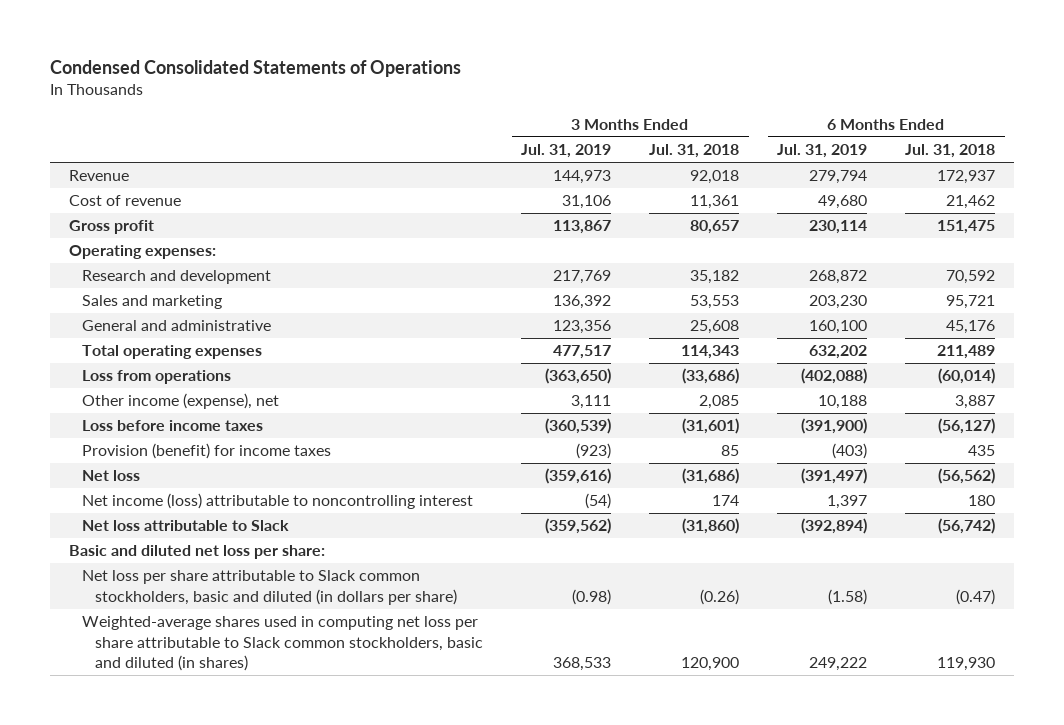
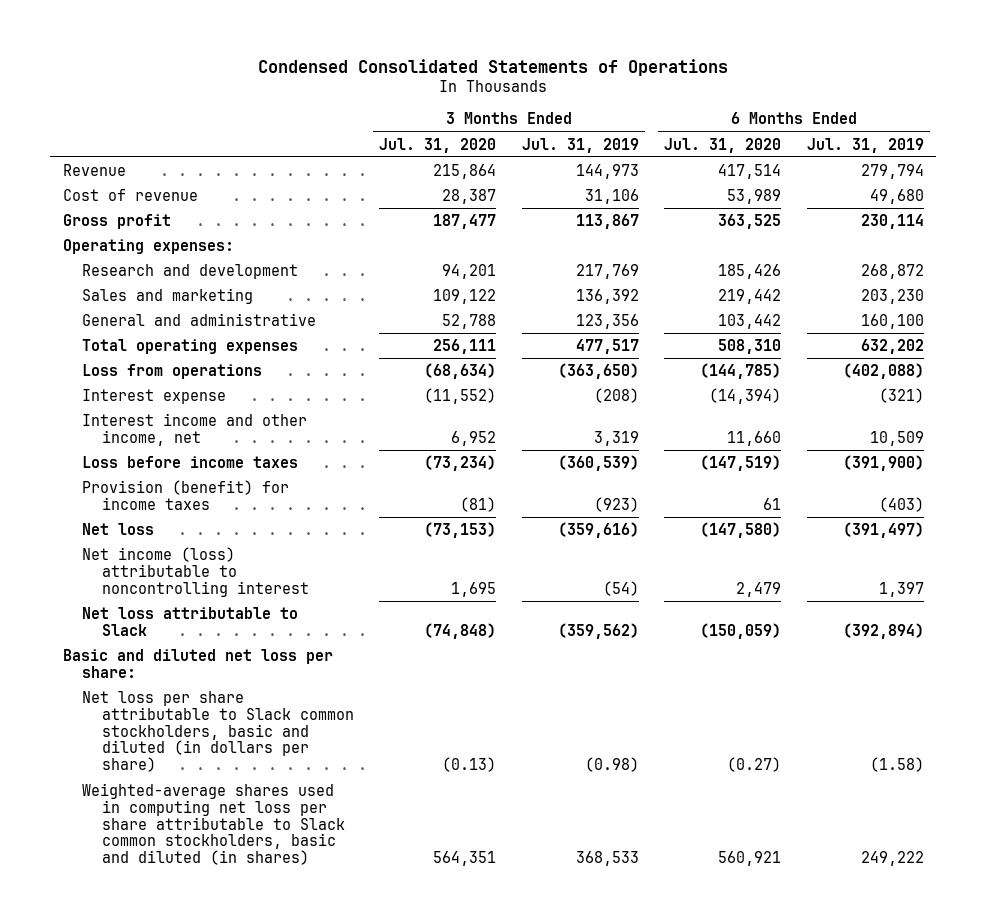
- | 3 Months Ended Jul. 31, 2019 | 3 Months Ended Jul. 31, 2018 | 6 Months Ended Jul. 31, 2019 | 6 Months Ended Jul. 31, 2018
+ | 3 Months Ended Jul. 31, 2020 | 3 Months Ended Jul. 31, 2019 | 6 Months Ended Jul. 31, 2020 | 6 Months Ended Jul. 31, 2019
- Other income (expense), net | 3,111 | 2,085 | 10,188 | 3,887
+ Interest expense | (11,552) | (208) | (14,394) | (321)
+ Interest income and other income, net | 6,952 | 3,319 | 11,660 | 10,509

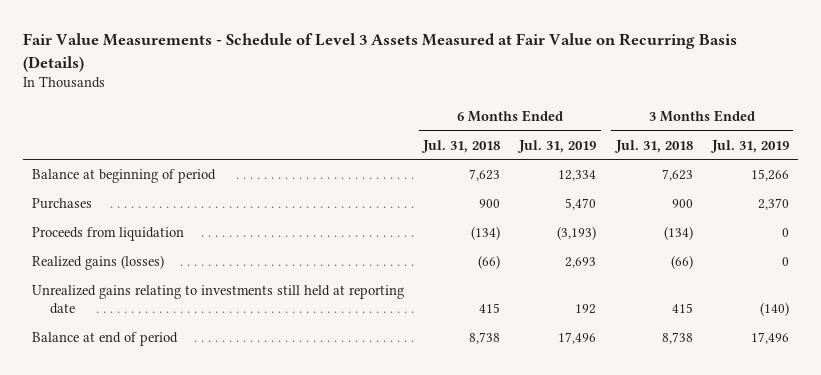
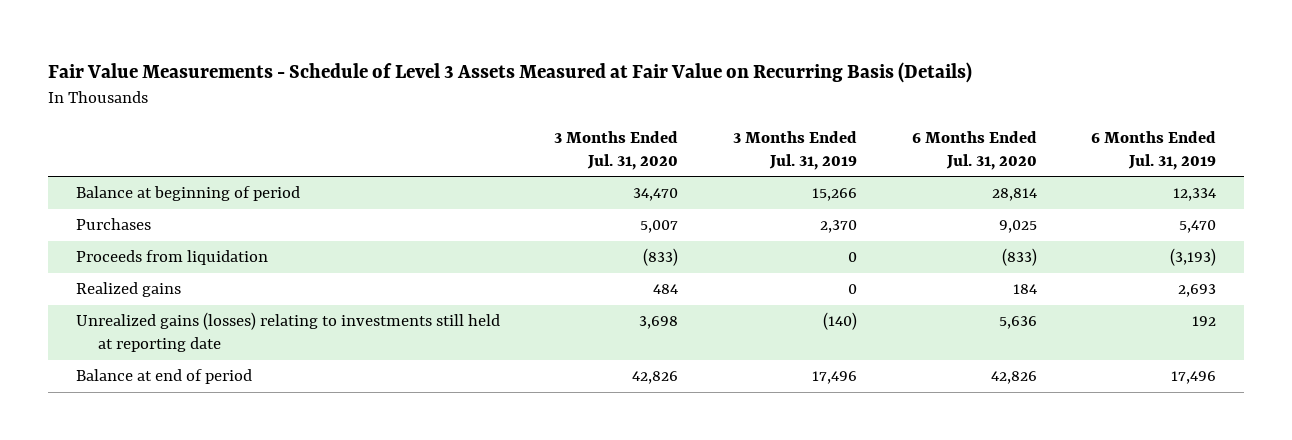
- | 6 Months Ended Jul. 31, 2018 | 6 Months Ended Jul. 31, 2019 | 3 Months Ended Jul. 31, 2018 | 3 Months Ended Jul. 31, 2019
+ | 3 Months Ended Jul. 31, 2020 | 3 Months Ended Jul. 31, 2019 | 6 Months Ended Jul. 31, 2020 | 6 Months Ended Jul. 31, 2019
- Realized gains (losses) | (66) | 2,693 | (66) | 0
- Unrealized gains relating to investments still held at reporting date | 415 | 192 | 415 | (140)
+ Realized gains | 484 | 0 | 184 | 2,693
+ Unrealized gains (losses) relating to investments still held at reporting date | 3,698 | (140) | 5,636 | 192

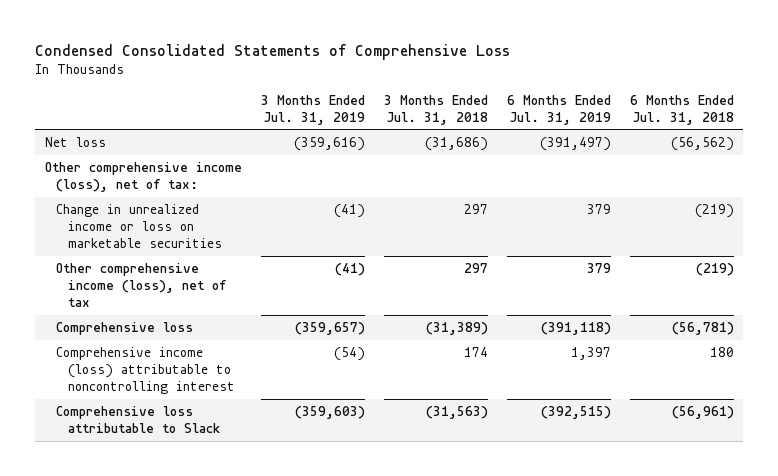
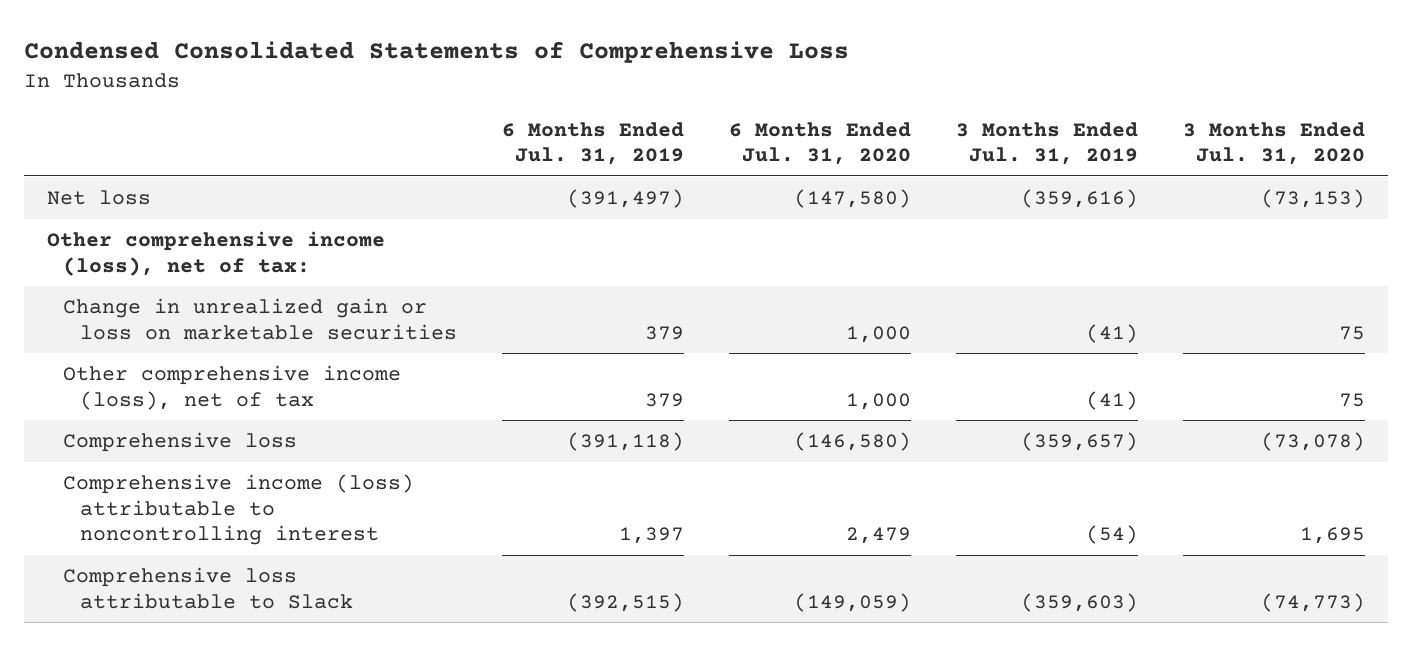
- | 3 Months Ended Jul. 31, 2019 | 3 Months Ended Jul. 31, 2018 | 6 Months Ended Jul. 31, 2019 | 6 Months Ended Jul. 31, 2018
+ | 6 Months Ended Jul. 31, 2019 | 6 Months Ended Jul. 31, 2020 | 3 Months Ended Jul. 31, 2019 | 3 Months Ended Jul. 31, 2020
- Change in unrealized income or loss on marketable securities | (41) | 297 | 379 | (219)
+ Change in unrealized gain or loss on marketable securities | 379 | 1,000 | (41) | 75

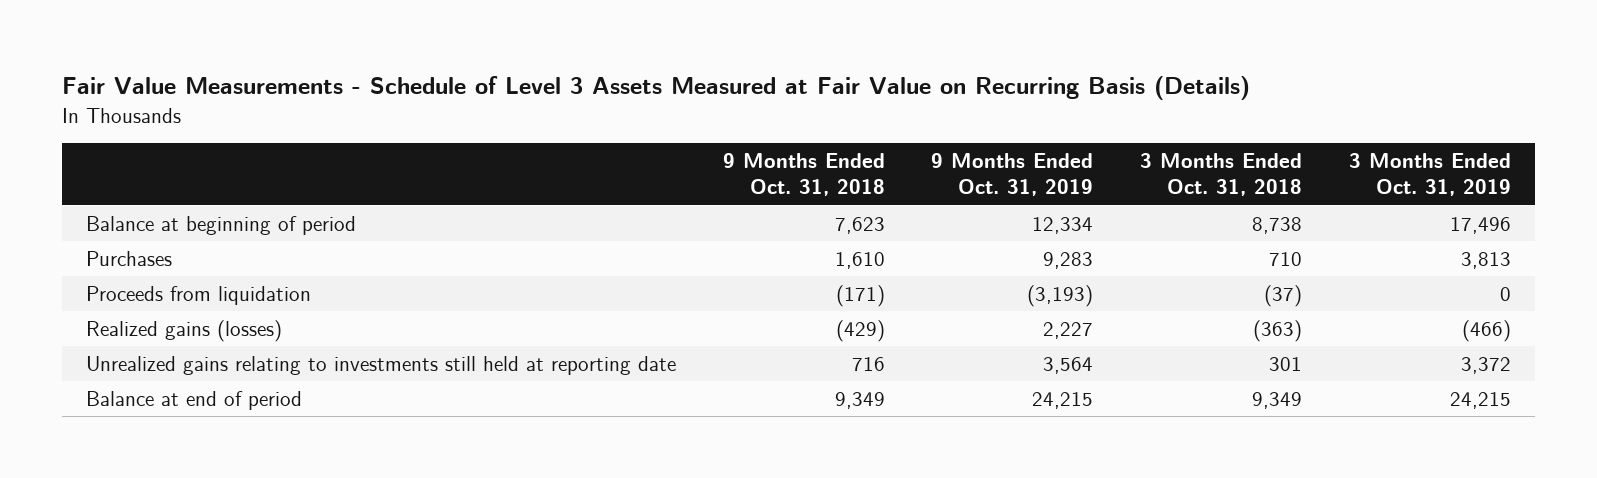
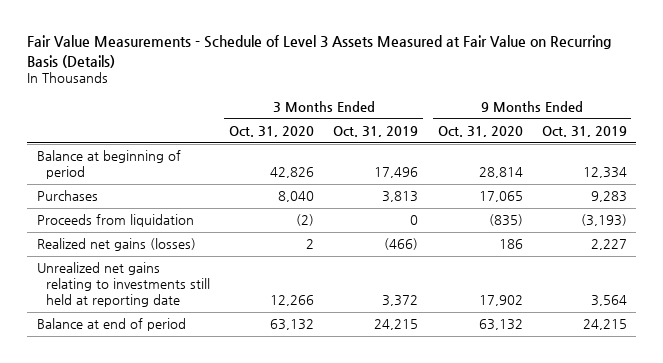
- | 9 Months Ended Oct. 31, 2018 | 9 Months Ended Oct. 31, 2019 | 3 Months Ended Oct. 31, 2018 | 3 Months Ended Oct. 31, 2019
+ | 3 Months Ended Oct. 31, 2020 | 3 Months Ended Oct. 31, 2019 | 9 Months Ended Oct. 31, 2020 | 9 Months Ended Oct. 31, 2019
- Realized gains (losses) | (429) | 2,227 | (363) | (466)
- Unrealized gains relating to investments still held at reporting date | 716 | 3,564 | 301 | 3,372
+ Realized net gains (losses) | 2 | (466) | 186 | 2,227
+ Unrealized net gains relating to investments still held at reporting date | 12,266 | 3,372 | 17,902 | 3,564

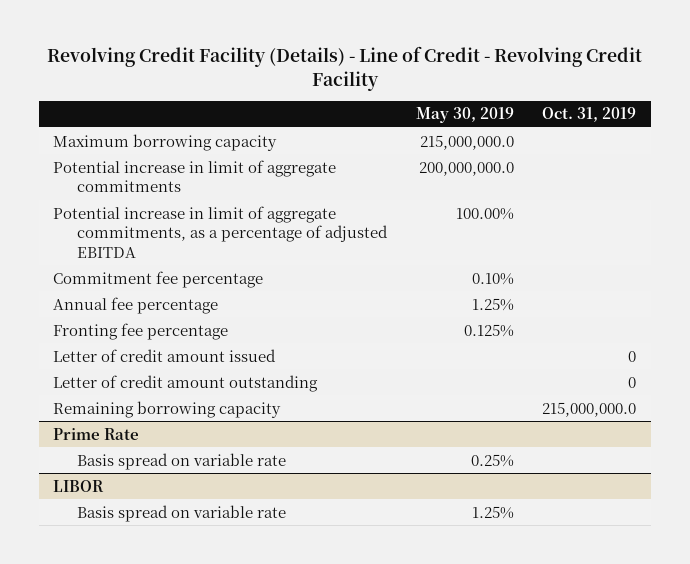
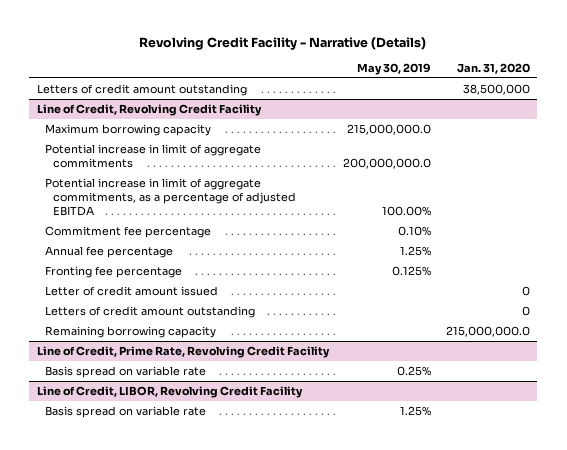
- Revolving Credit Facility (Details) - Line of Credit - Revolving Credit Facility
+ Revolving Credit Facility - Narrative (Details)
- | May 30, 2019 | Oct. 31, 2019
+ | May 30, 2019 | Jan. 31, 2020
+ Letters of credit amount outstanding | | 38,500,000
+ Line of Credit, Revolving Credit Facility
- Letter of credit amount outstanding | | 0
+ Letters of credit amount outstanding | | 0
- Prime Rate
+ Line of Credit, Prime Rate, Revolving Credit Facility
- LIBOR
+ Line of Credit, LIBOR, Revolving Credit Facility

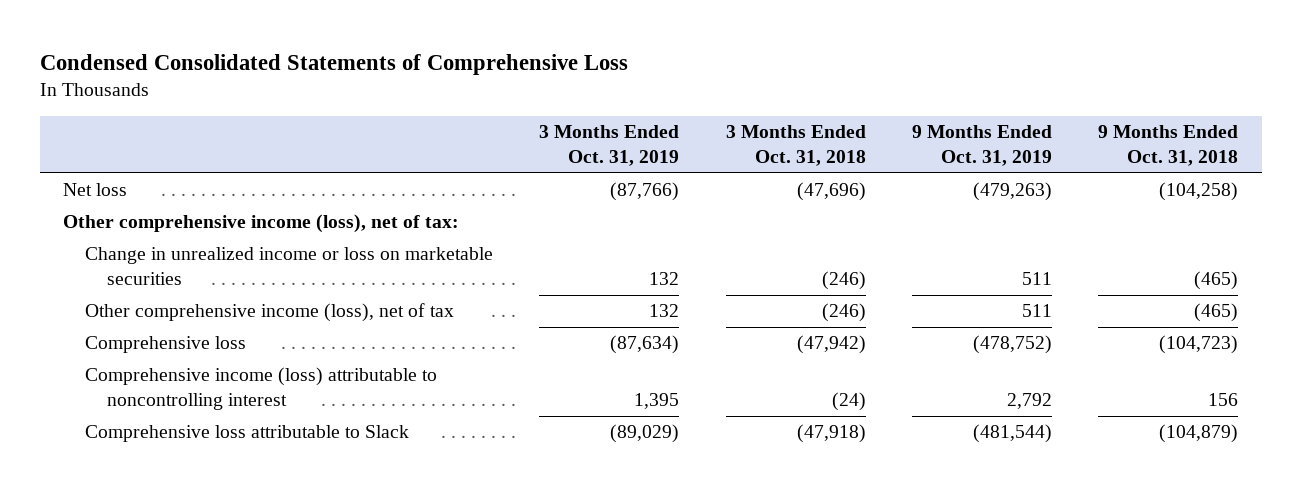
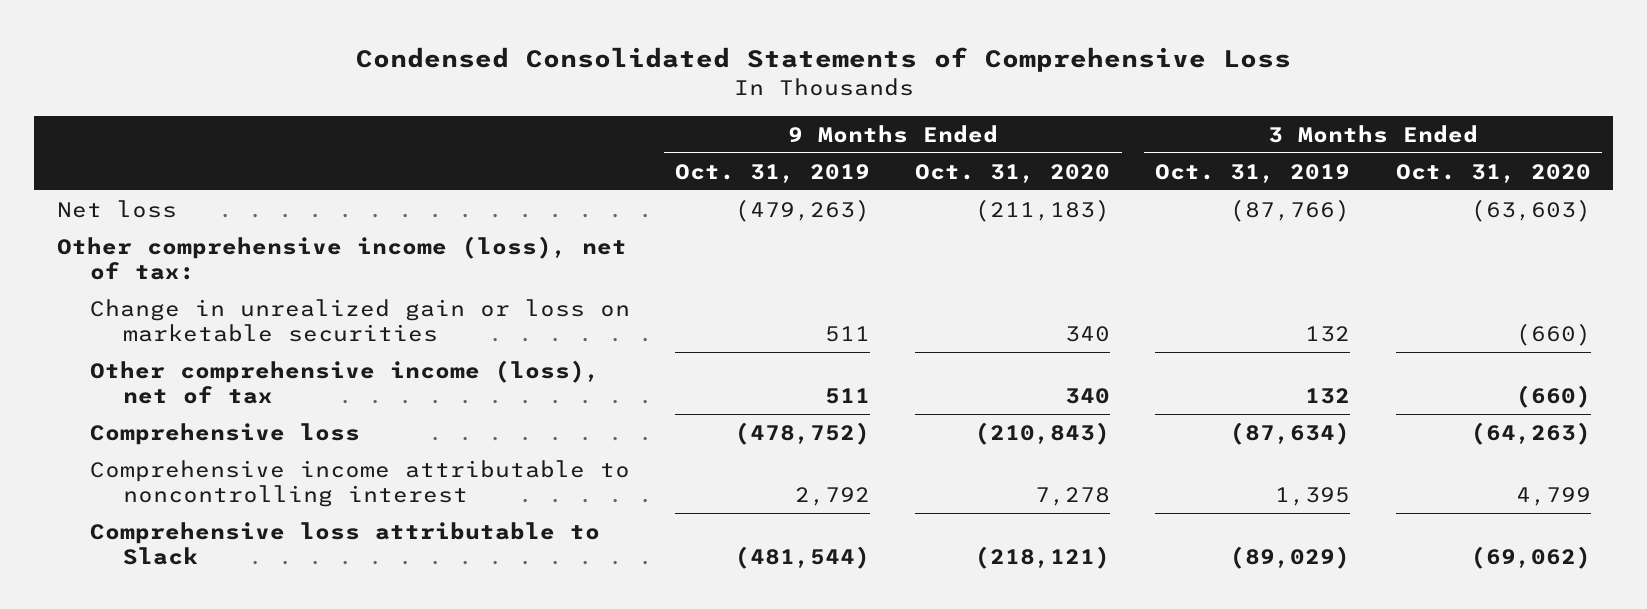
- | 3 Months Ended Oct. 31, 2019 | 3 Months Ended Oct. 31, 2018 | 9 Months Ended Oct. 31, 2019 | 9 Months Ended Oct. 31, 2018
+ | 9 Months Ended Oct. 31, 2019 | 9 Months Ended Oct. 31, 2020 | 3 Months Ended Oct. 31, 2019 | 3 Months Ended Oct. 31, 2020
- Change in unrealized income or loss on marketable securities | 132 | (246) | 511 | (465)
+ Change in unrealized gain or loss on marketable securities | 511 | 340 | 132 | (660)
- Comprehensive income (loss) attributable to noncontrolling interest | 1,395 | (24) | 2,792 | 156
+ Comprehensive income attributable to noncontrolling interest | 2,792 | 7,278 | 1,395 | 4,799

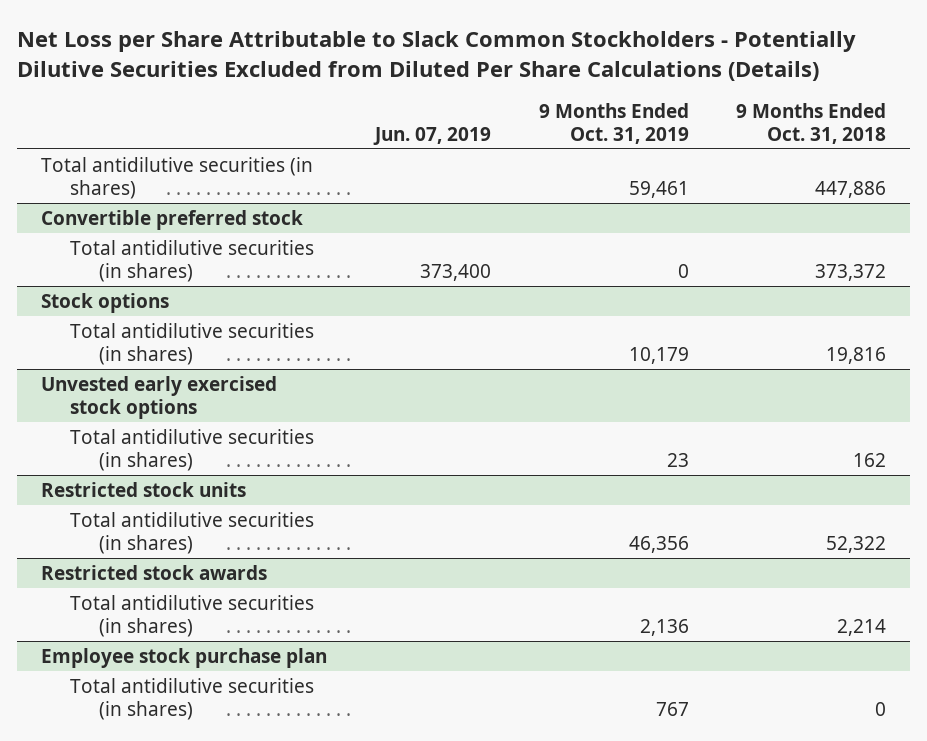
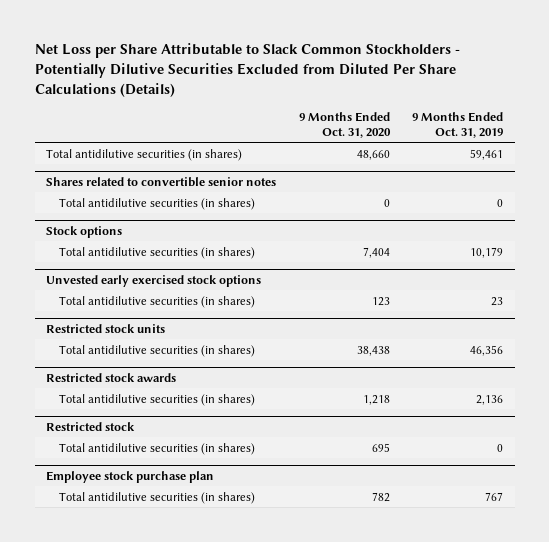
- | Jun. 07, 2019 | 9 Months Ended Oct. 31, 2019 | 9 Months Ended Oct. 31, 2018
+ | 9 Months Ended Oct. 31, 2020 | 9 Months Ended Oct. 31, 2019
- Convertible preferred stock
+ Shares related to convertible senior notes
+ Restricted stock
+ Total antidilutive securities (in shares) | 695 | 0

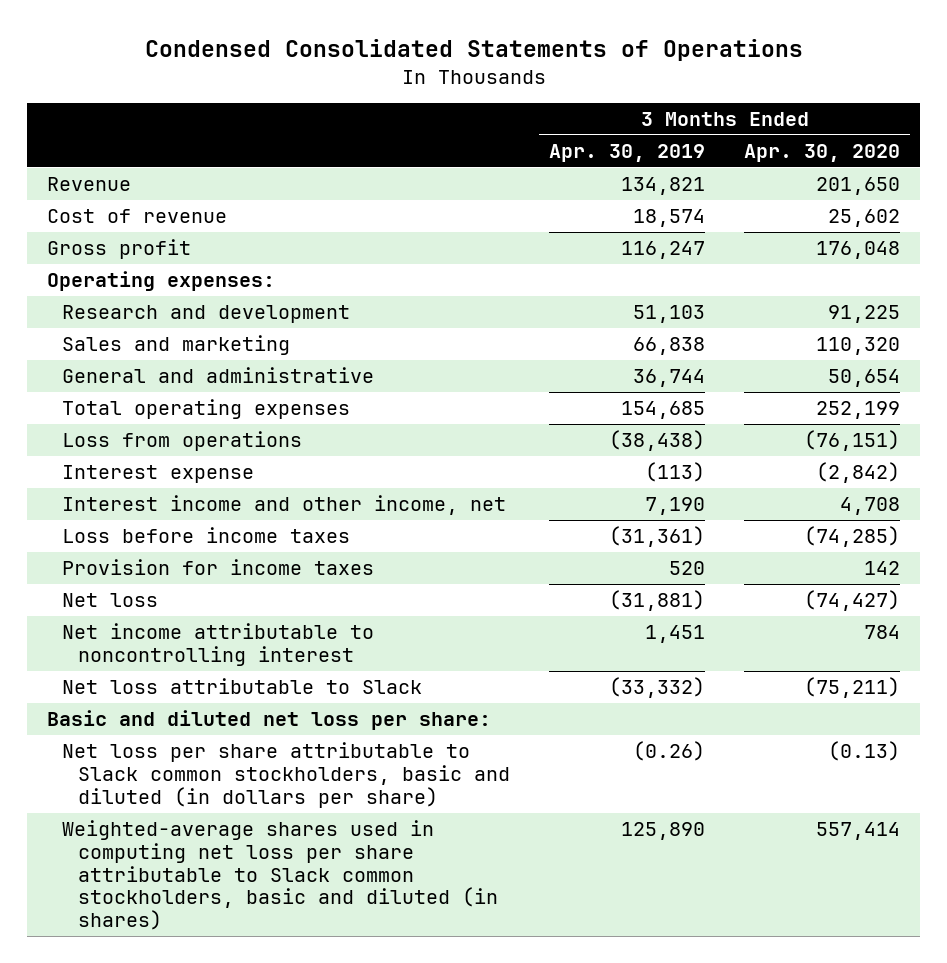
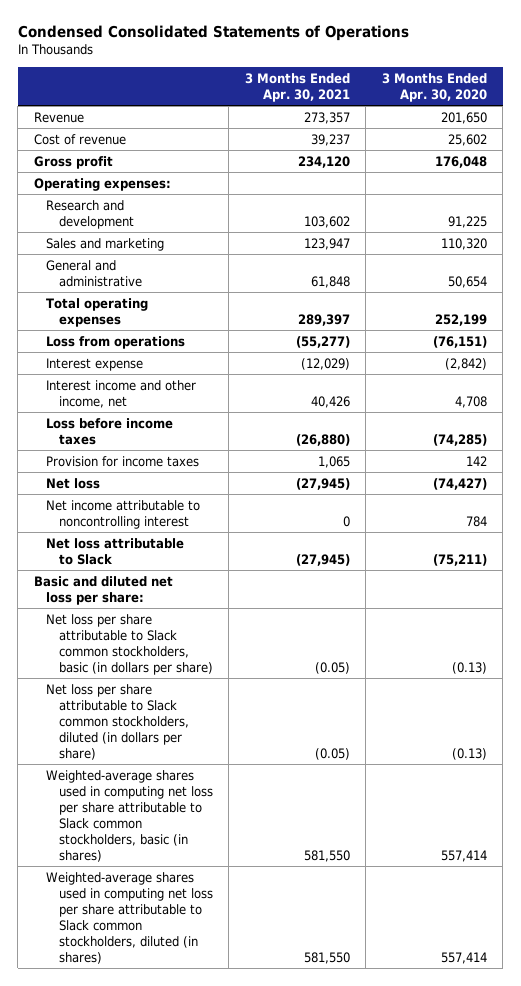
- | 3 Months Ended Apr. 30, 2019 | 3 Months Ended Apr. 30, 2020
+ | 3 Months Ended Apr. 30, 2021 | 3 Months Ended Apr. 30, 2020
- Net loss per share attributable to Slack common stockholders, basic and diluted (in dollars per share) | (0.26) | (0.13)
- Weighted-average shares used in computing net loss per share attributable to Slack common stockholders, basic and diluted (in shares) | 125,890 | 557,414
+ Net loss per share attributable to Slack common stockholders, basic (in dollars per share) | (0.05) | (0.13)
+ Net loss per share attributable to Slack common stockholders, diluted (in dollars per share) | (0.05) | (0.13)
+ Weighted-average shares used in computing net loss per share attributable to Slack common stockholders, basic (in shares) | 581,550 | 557,414
+ Weighted-average shares used in computing net loss per share attributable to Slack common stockholders, diluted (in shares) | 581,550 | 557,414

